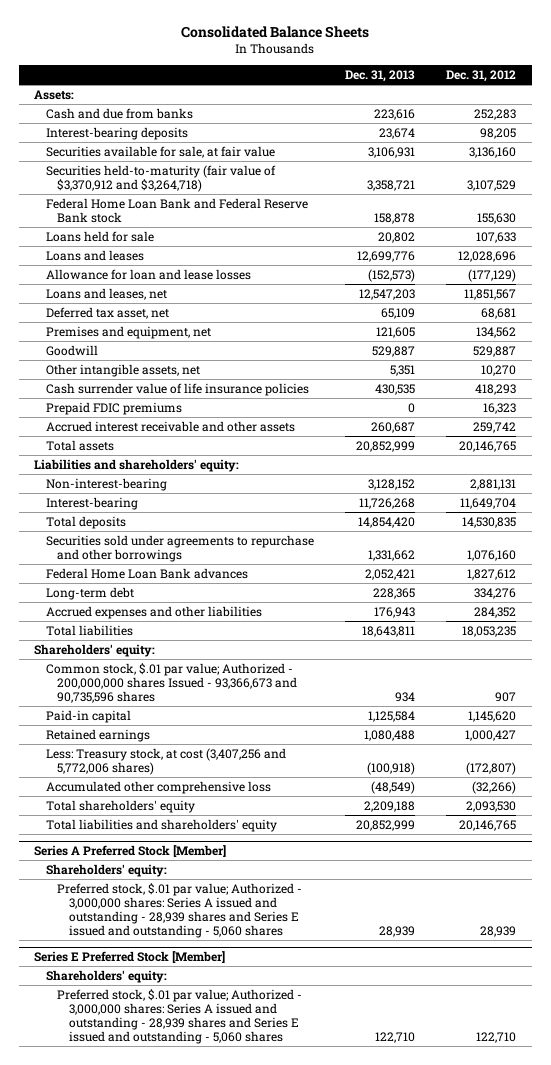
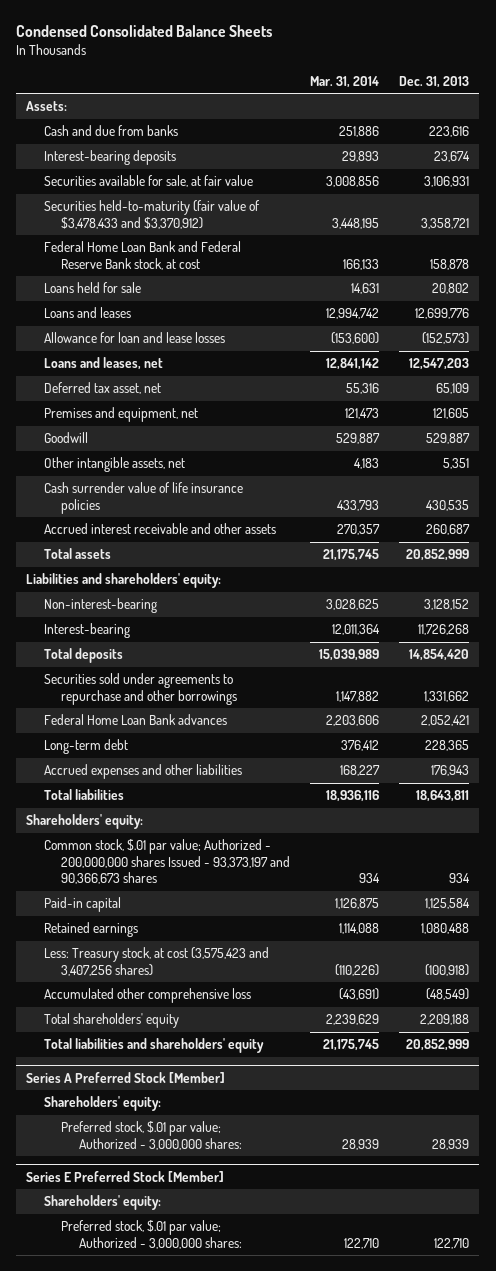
- Consolidated Balance Sheets
+ Condensed Consolidated Balance Sheets
- | Dec. 31, 2013 | Dec. 31, 2012
+ | Mar. 31, 2014 | Dec. 31, 2013
- Securities held-to-maturity (fair value of $3,370,912 and $3,264,718) | 3,358,721 | 3,107,529
- Federal Home Loan Bank and Federal Reserve Bank stock | 158,878 | 155,630
+ Securities held-to-maturity (fair value of $3,478,433 and $3,370,912) | 3,448,195 | 3,358,721
+ Federal Home Loan Bank and Federal Reserve Bank stock, at cost | 166,133 | 158,878
- Prepaid FDIC premiums | 0 | 16,323
- Common stock, $.01 par value; Authorized - 200,000,000 shares Issued - 93,366,673 and 90,735,596 shares | 934 | 907
+ Common stock, $.01 par value; Authorized - 200,000,000 shares Issued - 93,373,197 and 90,366,673 shares | 934 | 934
- Less: Treasury stock, at cost (3,407,256 and 5,772,006 shares) | (100,918) | (172,807)
+ Less: Treasury stock, at cost (3,575,423 and 3,407,256 shares) | (110,226) | (100,918)
@ Series A Preferred Stock [Member]
- Preferred stock, $.01 par value; Authorized - 3,000,000 shares: Series A issued and outstanding - 28,939 shares and Series E issued and outstanding - 5,060 shares | 28,939 | 28,939
+ Preferred stock, $.01 par value; Authorized - 3,000,000 shares: | 28,939 | 28,939
@ Series E Preferred Stock [Member]
- Preferred stock, $.01 par value; Authorized - 3,000,000 shares: Series A issued and outstanding - 28,939 shares and Series E issued and outstanding - 5,060 shares | 122,710 | 122,710
+ Preferred stock, $.01 par value; Authorized - 3,000,000 shares: | 122,710 | 122,710

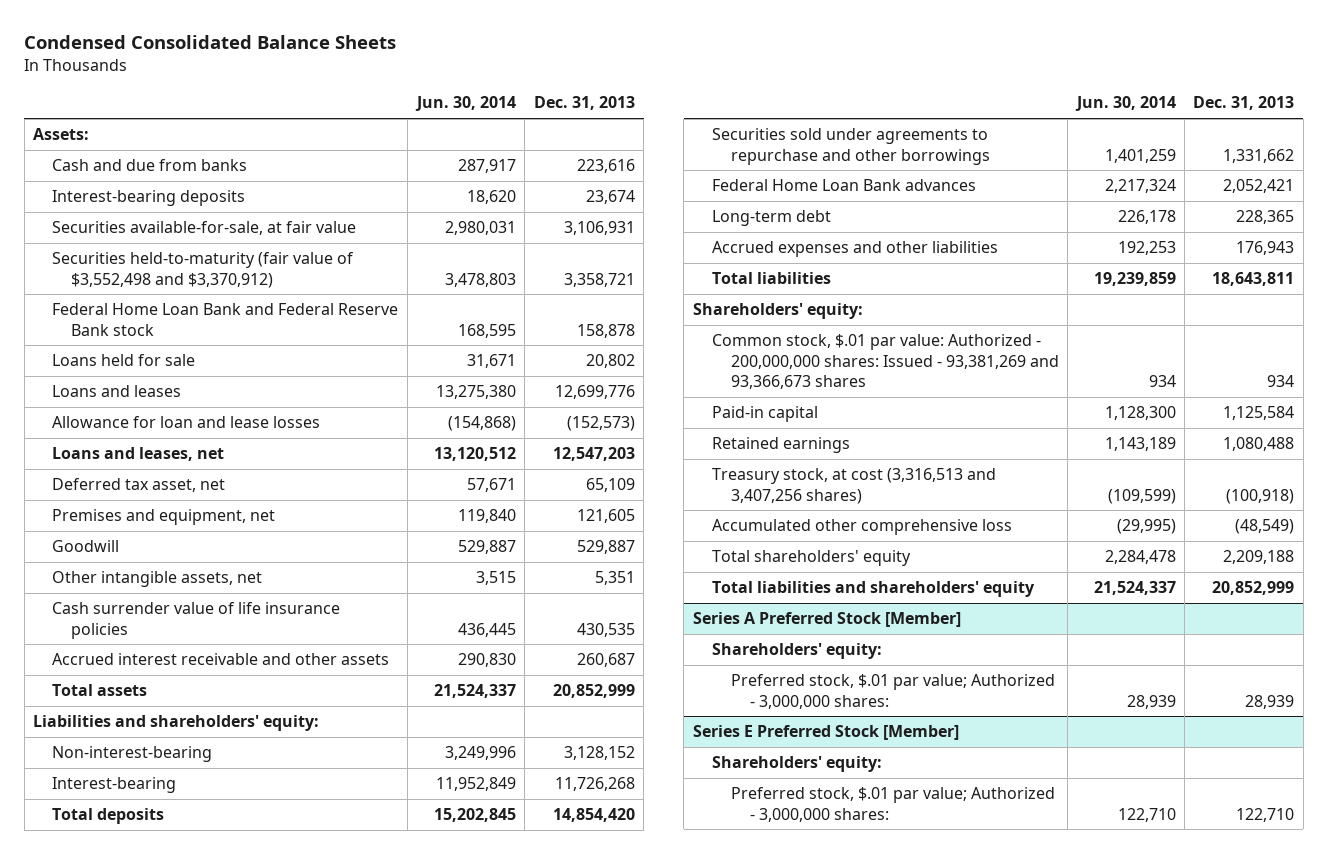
- | Mar. 31, 2014 | Dec. 31, 2013
+ | Jun. 30, 2014 | Dec. 31, 2013
- Securities available for sale, at fair value | 3,008,856 | 3,106,931
- Securities held-to-maturity (fair value of $3,478,433 and $3,370,912) | 3,448,195 | 3,358,721
- Federal Home Loan Bank and Federal Reserve Bank stock, at cost | 166,133 | 158,878
+ Securities available-for-sale, at fair value | 2,980,031 | 3,106,931
+ Securities held-to-maturity (fair value of $3,552,498 and $3,370,912) | 3,478,803 | 3,358,721
+ Federal Home Loan Bank and Federal Reserve Bank stock | 168,595 | 158,878
- Common stock, $.01 par value; Authorized - 200,000,000 shares Issued - 93,373,197 and 90,366,673 shares | 934 | 934
+ Common stock, $.01 par value: Authorized - 200,000,000 shares: Issued - 93,381,269 and 93,366,673 shares | 934 | 934
- Less: Treasury stock, at cost (3,575,423 and 3,407,256 shares) | (110,226) | (100,918)
+ Treasury stock, at cost (3,316,513 and 3,407,256 shares) | (109,599) | (100,918)

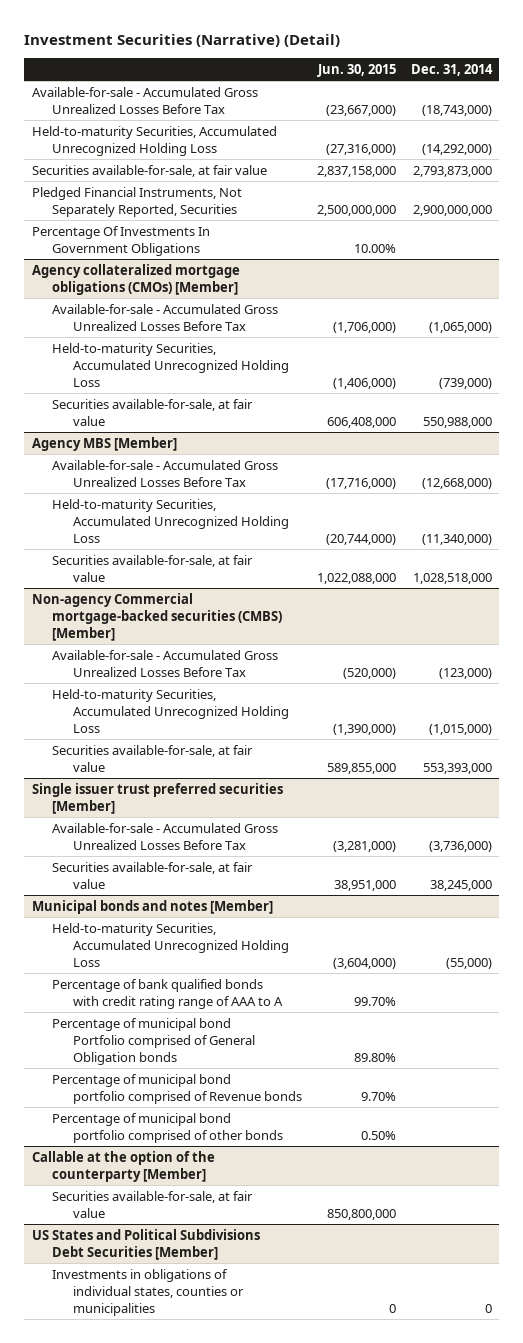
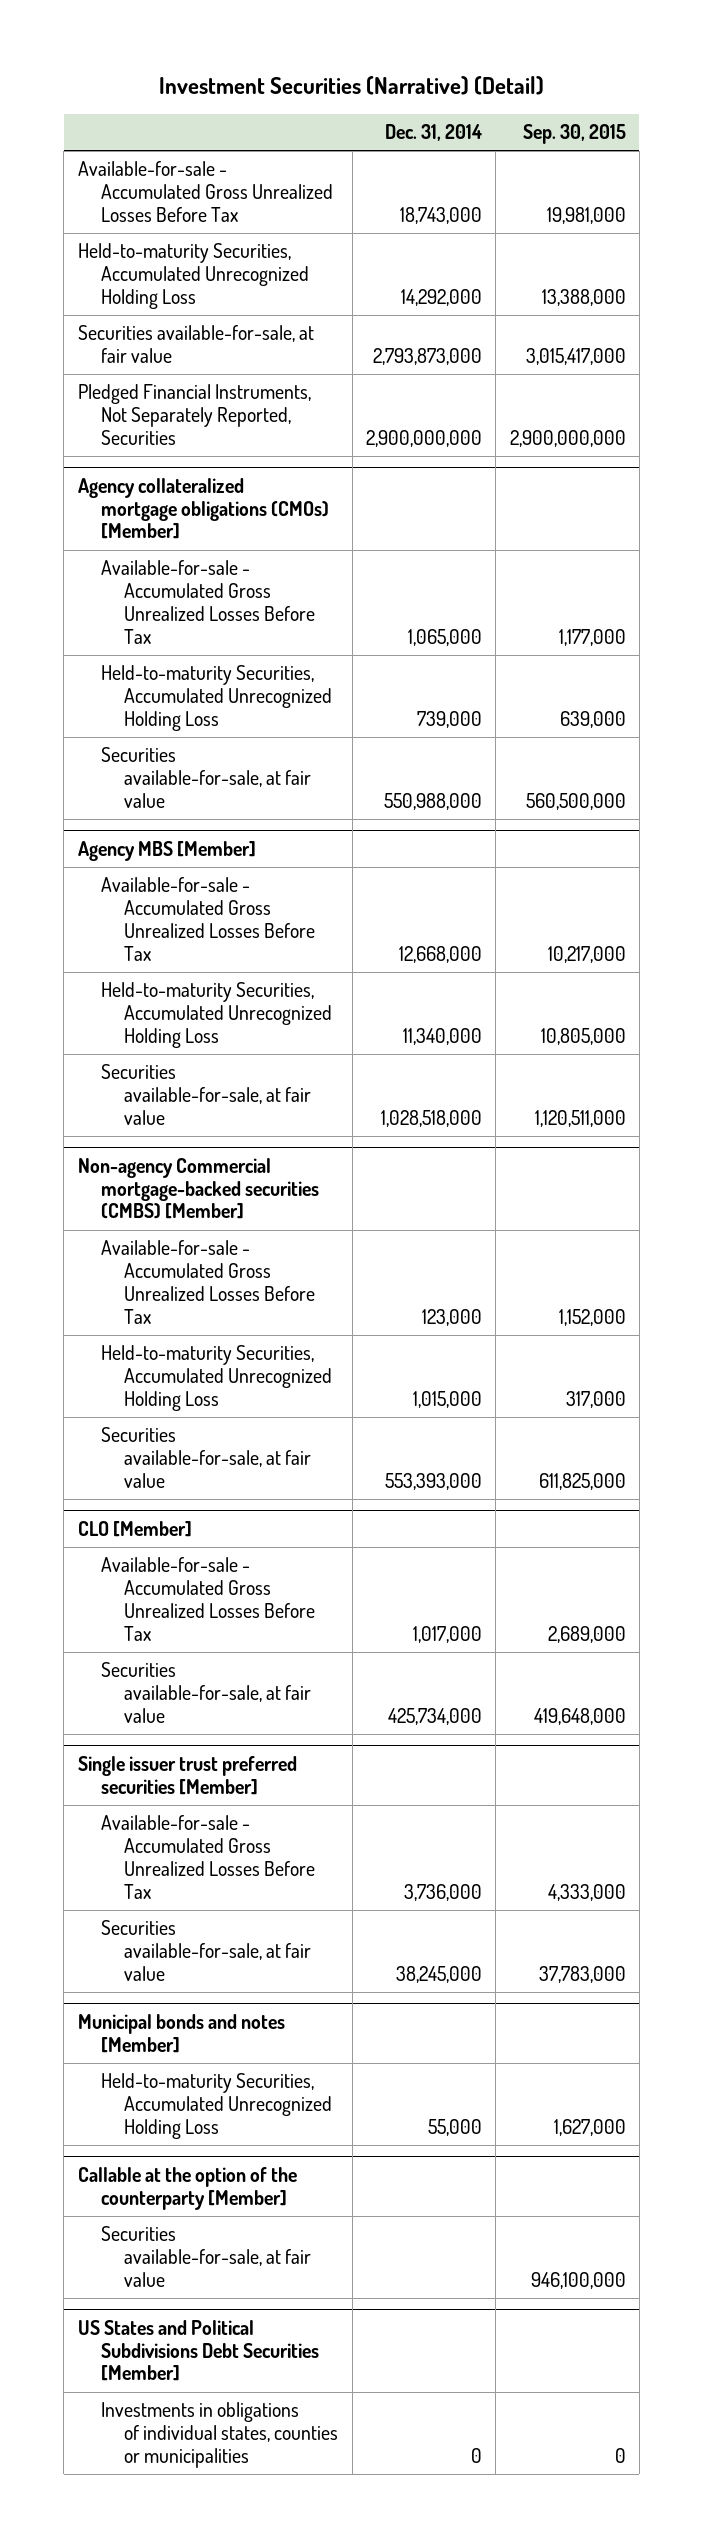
- | Jun. 30, 2015 | Dec. 31, 2014
+ | Dec. 31, 2014 | Sep. 30, 2015
- Available-for-sale - Accumulated Gross Unrealized Losses Before Tax | (23,667,000) | (18,743,000)
- Held-to-maturity Securities, Accumulated Unrecognized Holding Loss | (27,316,000) | (14,292,000)
+ Available-for-sale - Accumulated Gross Unrealized Losses Before Tax | 18,743,000 | 19,981,000
+ Held-to-maturity Securities, Accumulated Unrecognized Holding Loss | 14,292,000 | 13,388,000
- Percentage Of Investments In Government Obligations | 10.00% |
@ Agency collateralized mortgage obligations (CMOs) [Member]
- Available-for-sale - Accumulated Gross Unrealized Losses Before Tax | (1,706,000) | (1,065,000)
- Held-to-maturity Securities, Accumulated Unrecognized Holding Loss | (1,406,000) | (739,000)
+ Available-for-sale - Accumulated Gross Unrealized Losses Before Tax | 1,065,000 | 1,177,000
+ Held-to-maturity Securities, Accumulated Unrecognized Holding Loss | 739,000 | 639,000
@ Agency MBS [Member]
- Available-for-sale - Accumulated Gross Unrealized Losses Before Tax | (17,716,000) | (12,668,000)
- Held-to-maturity Securities, Accumulated Unrecognized Holding Loss | (20,744,000) | (11,340,000)
+ Available-for-sale - Accumulated Gross Unrealized Losses Before Tax | 12,668,000 | 10,217,000
+ Held-to-maturity Securities, Accumulated Unrecognized Holding Loss | 11,340,000 | 10,805,000
@ Non-agency Commercial mortgage-backed securities (CMBS) [Member]
- Available-for-sale - Accumulated Gross Unrealized Losses Before Tax | (520,000) | (123,000)
- Held-to-maturity Securities, Accumulated Unrecognized Holding Loss | (1,390,000) | (1,015,000)
+ Available-for-sale - Accumulated Gross Unrealized Losses Before Tax | 123,000 | 1,152,000
+ Held-to-maturity Securities, Accumulated Unrecognized Holding Loss | 1,015,000 | 317,000
+ CLO [Member]
+ Available-for-sale - Accumulated Gross Unrealized Losses Before Tax | 1,017,000 | 2,689,000
+ Securities available-for-sale, at fair value | 425,734,000 | 419,648,000
@ Single issuer trust preferred securities [Member]
- Available-for-sale - Accumulated Gross Unrealized Losses Before Tax | (3,281,000) | (3,736,000)
+ Available-for-sale - Accumulated Gross Unrealized Losses Before Tax | 3,736,000 | 4,333,000
@ Municipal bonds and notes [Member]
- Held-to-maturity Securities, Accumulated Unrecognized Holding Loss | (3,604,000) | (55,000)
- Percentage of bank qualified bonds with credit rating range of AAA to A | 99.70% |
- Percentage of municipal bond Portfolio comprised of General Obligation bonds | 89.80% |
- Percentage of municipal bond portfolio comprised of Revenue bonds | 9.70% |
- Percentage of municipal bond portfolio comprised of other bonds | 0.50% |
+ Held-to-maturity Securities, Accumulated Unrecognized Holding Loss | 55,000 | 1,627,000

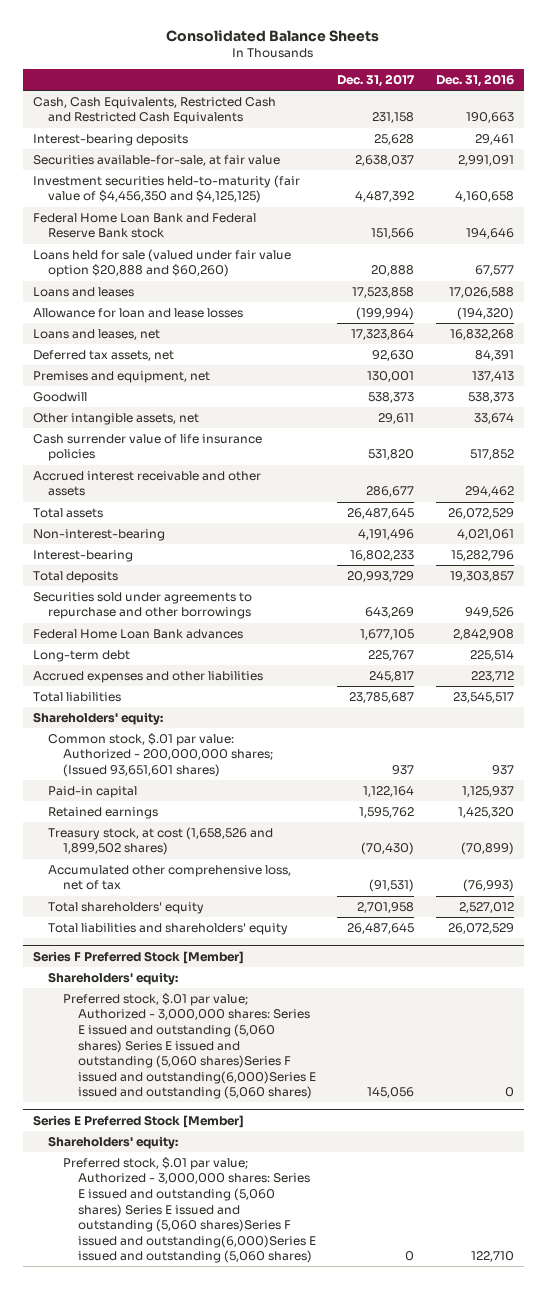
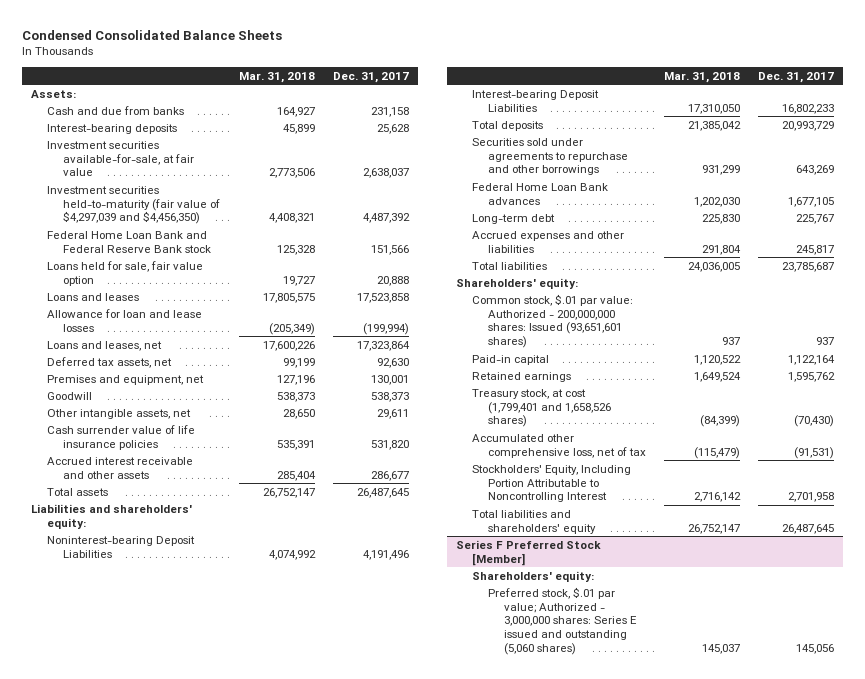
- Consolidated Balance Sheets
+ Condensed Consolidated Balance Sheets
- | Dec. 31, 2017 | Dec. 31, 2016
+ | Mar. 31, 2018 | Dec. 31, 2017
- Cash, Cash Equivalents, Restricted Cash and Restricted Cash Equivalents | 231,158 | 190,663
+ Assets:
+ Cash and due from banks | 164,927 | 231,158
- Securities available-for-sale, at fair value | 2,638,037 | 2,991,091
- Investment securities held-to-maturity (fair value of $4,456,350 and $4,125,125) | 4,487,392 | 4,160,658
+ Investment securities available-for-sale, at fair value | 2,773,506 | 2,638,037
+ Investment securities held-to-maturity (fair value of $4,297,039 and $4,456,350) | 4,408,321 | 4,487,392
- Loans held for sale (valued under fair value option $20,888 and $60,260) | 20,888 | 67,577
+ Loans held for sale, fair value option | 19,727 | 20,888
- Non-interest-bearing | 4,191,496 | 4,021,061
- Interest-bearing | 16,802,233 | 15,282,796
+ Liabilities and shareholders' equity:
+ Noninterest-bearing Deposit Liabilities | 4,074,992 | 4,191,496
+ Interest-bearing Deposit Liabilities | 17,310,050 | 16,802,233
- Common stock, $.01 par value: Authorized - 200,000,000 shares; (Issued 93,651,601 shares) | 937 | 937
+ Common stock, $.01 par value: Authorized - 200,000,000 shares: Issued (93,651,601 shares) | 937 | 937
- Treasury stock, at cost (1,658,526 and 1,899,502 shares) | (70,430) | (70,899)
+ Treasury stock, at cost (1,799,401 and 1,658,526 shares) | (84,399) | (70,430)
- Total shareholders' equity | 2,701,958 | 2,527,012
+ Stockholders' Equity, Including Portion Attributable to Noncontrolling Interest | 2,716,142 | 2,701,958
@ Series F Preferred Stock [Member]
- Preferred stock, $.01 par value; Authorized - 3,000,000 shares: Series E issued and outstanding (5,060 shares) Series E issued and outstanding (5,060 shares)Series F issued and outstanding(6,000)Series E issued and outstanding (5,060 shares) | 145,056 | 0
- Series E Preferred Stock [Member]
- Shareholders' equity:
- Preferred stock, $.01 par value; Authorized - 3,000,000 shares: Series E issued and outstanding (5,060 shares) Series E issued and outstanding (5,060 shares)Series F issued and outstanding(6,000)Series E issued and outstanding (5,060 shares) | 0 | 122,710
@ Series F Preferred Stock [Member]
+ Preferred stock, $.01 par value; Authorized - 3,000,000 shares: Series E issued and outstanding (5,060 shares) | 145,037 | 145,056

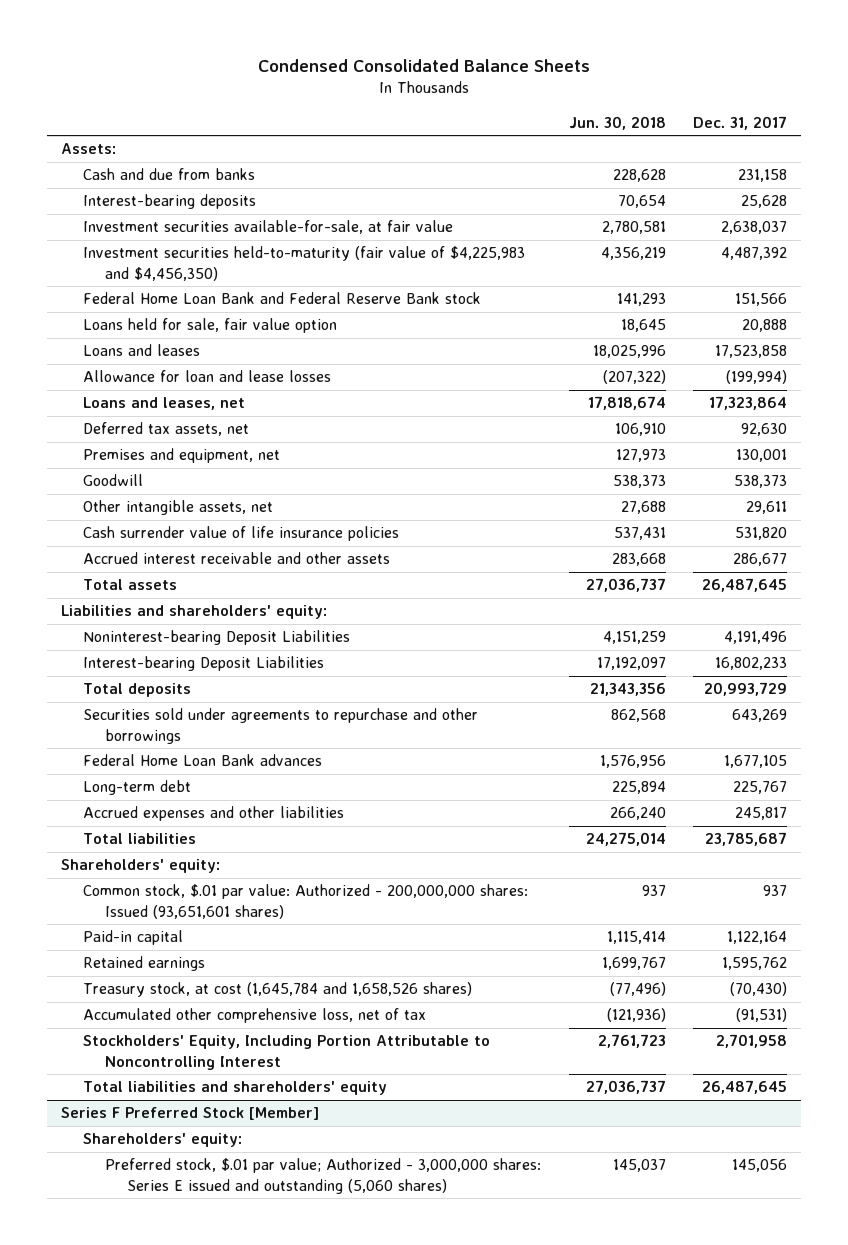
- | Mar. 31, 2018 | Dec. 31, 2017
+ | Jun. 30, 2018 | Dec. 31, 2017
- Investment securities held-to-maturity (fair value of $4,297,039 and $4,456,350) | 4,408,321 | 4,487,392
+ Investment securities held-to-maturity (fair value of $4,225,983 and $4,456,350) | 4,356,219 | 4,487,392
- Treasury stock, at cost (1,799,401 and 1,658,526 shares) | (84,399) | (70,430)
+ Treasury stock, at cost (1,645,784 and 1,658,526 shares) | (77,496) | (70,430)

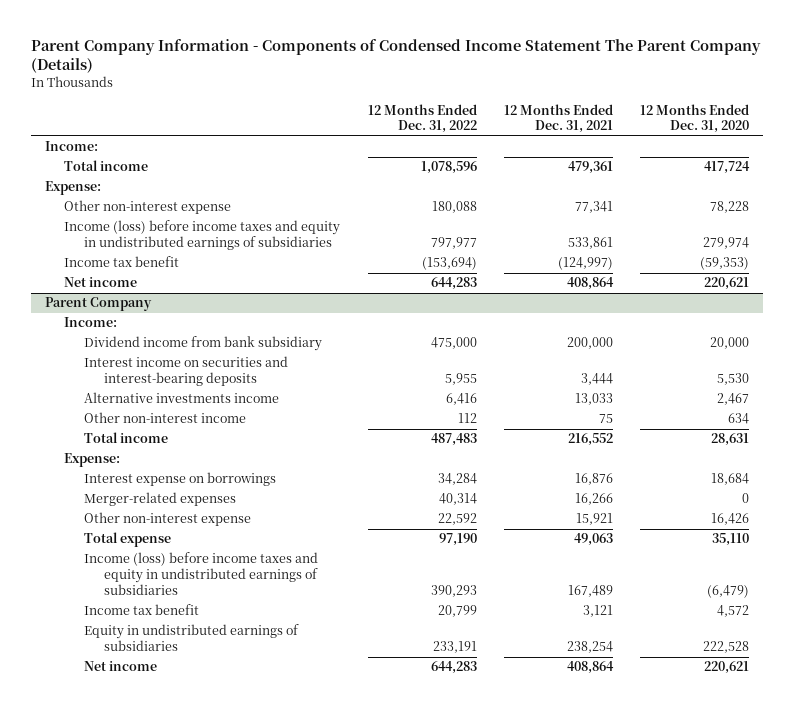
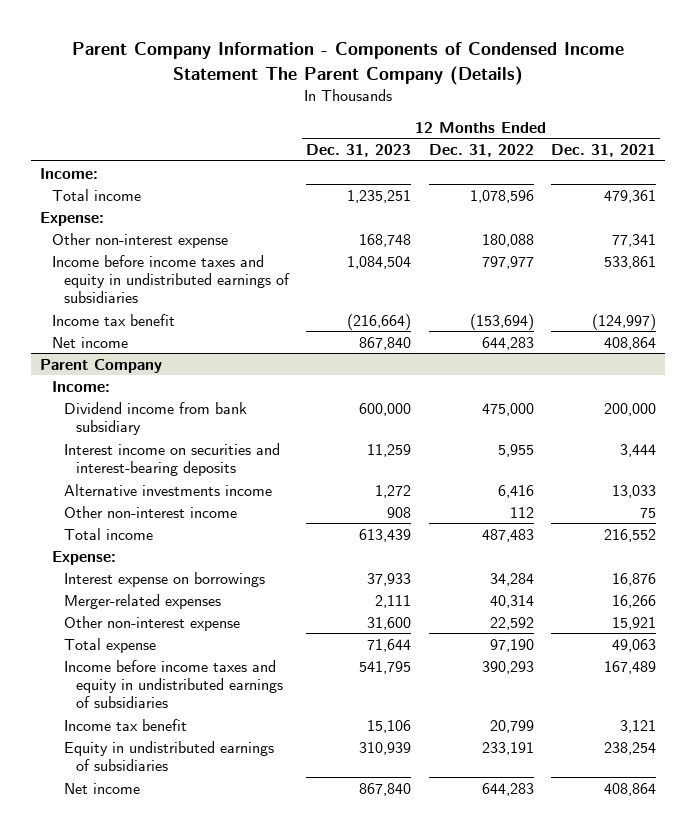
- | 12 Months Ended Dec. 31, 2022 | 12 Months Ended Dec. 31, 2021 | 12 Months Ended Dec. 31, 2020
+ | 12 Months Ended Dec. 31, 2023 | 12 Months Ended Dec. 31, 2022 | 12 Months Ended Dec. 31, 2021
- Income (loss) before income taxes and equity in undistributed earnings of subsidiaries | 797,977 | 533,861 | 279,974
+ Income before income taxes and equity in undistributed earnings of subsidiaries | 1,084,504 | 797,977 | 533,861
@ Parent Company
- Income (loss) before income taxes and equity in undistributed earnings of subsidiaries | 390,293 | 167,489 | (6,479)
+ Income before income taxes and equity in undistributed earnings of subsidiaries | 541,795 | 390,293 | 167,489

